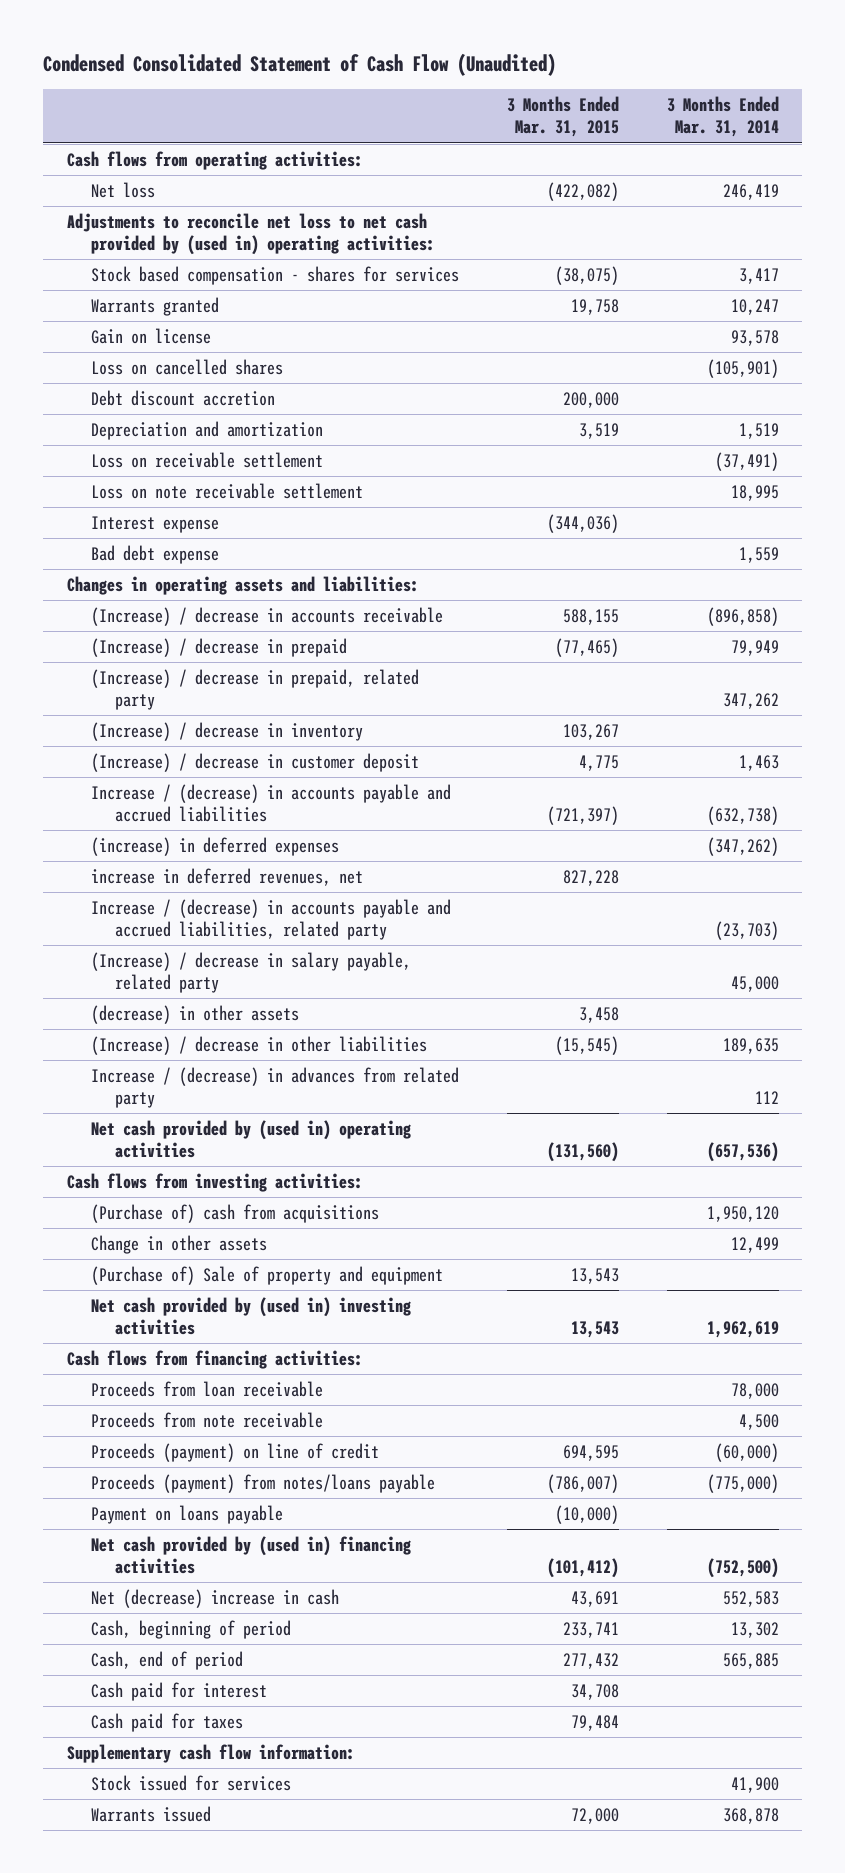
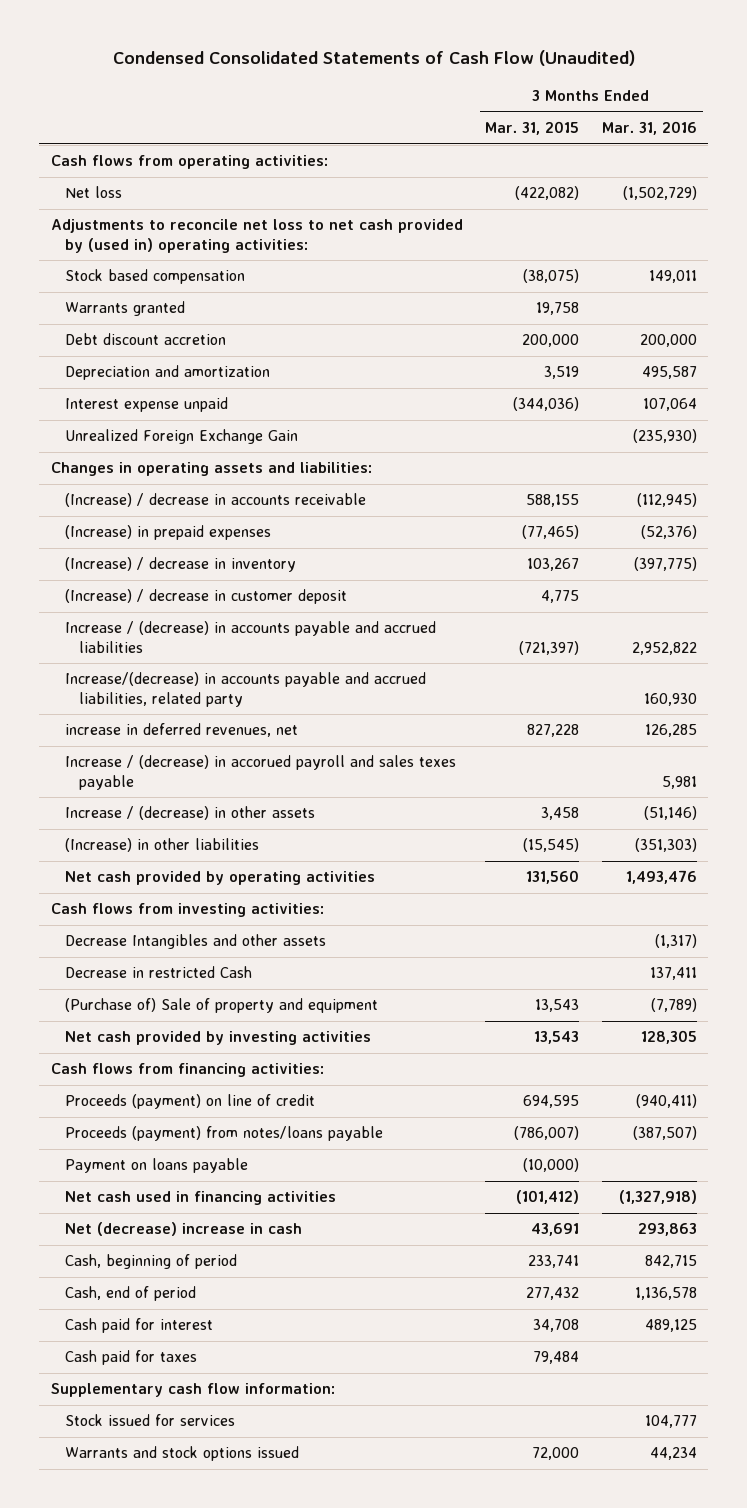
- Condensed Consolidated Statement of Cash Flow (Unaudited)
+ Condensed Consolidated Statements of Cash Flow (Unaudited)
- | 3 Months Ended Mar. 31, 2015 | 3 Months Ended Mar. 31, 2014
+ | 3 Months Ended Mar. 31, 2015 | 3 Months Ended Mar. 31, 2016
- Stock based compensation - shares for services | (38,075) | 3,417
+ Stock based compensation | (38,075) | 149,011
- Gain on license | | 93,578
- Loss on cancelled shares | | (105,901)
- Loss on receivable settlement | | (37,491)
- Loss on note receivable settlement | | 18,995
- Interest expense | (344,036) |
- Bad debt expense | | 1,559
+ Interest expense unpaid | (344,036) | 107,064
+ Unrealized Foreign Exchange Gain | | (235,930)
- (Increase) / decrease in prepaid | (77,465) | 79,949
- (Increase) / decrease in prepaid, related party | | 347,262
+ (Increase) in prepaid expenses | (77,465) | (52,376)
- (increase) in deferred expenses | | (347,262)
+ Increase/(decrease) in accounts payable and accrued liabilities, related party | | 160,930
- Increase / (decrease) in accounts payable and accrued liabilities, related party | | (23,703)
- (Increase) / decrease in salary payable, related party | | 45,000
- (decrease) in other assets | 3,458 |
- (Increase) / decrease in other liabilities | (15,545) | 189,635
- Increase / (decrease) in advances from related party | | 112
- Net cash provided by (used in) operating activities | (131,560) | (657,536)
+ Increase / (decrease) in accorued payroll and sales texes payable | | 5,981
+ Increase / (decrease) in other assets | 3,458 | (51,146)
+ (Increase) in other liabilities | (15,545) | (351,303)
+ Net cash provided by operating activities | 131,560 | 1,493,476
- (Purchase of) cash from acquisitions | | 1,950,120
- Change in other assets | | 12,499
+ Decrease Intangibles and other assets | | (1,317)
+ Decrease in restricted Cash | | 137,411
- Net cash provided by (used in) investing activities | 13,543 | 1,962,619
+ Net cash provided by investing activities | 13,543 | 128,305
- Proceeds from loan receivable | | 78,000
- Proceeds from note receivable | | 4,500
- Net cash provided by (used in) financing activities | (101,412) | (752,500)
+ Net cash used in financing activities | (101,412) | (1,327,918)
- Warrants issued | 72,000 | 368,878
+ Warrants and stock options issued | 72,000 | 44,234

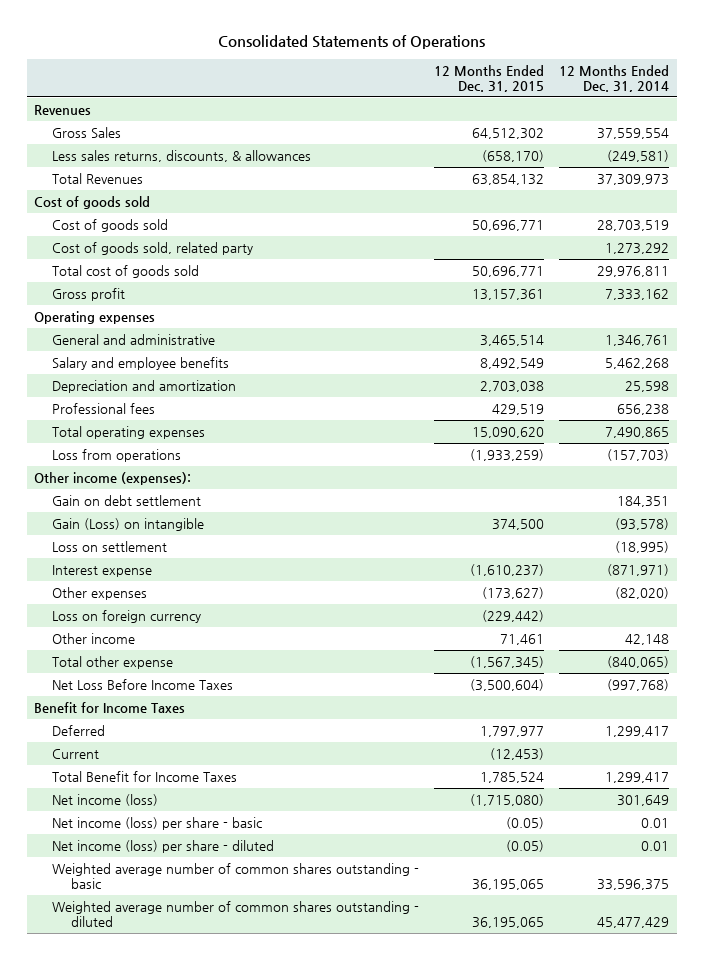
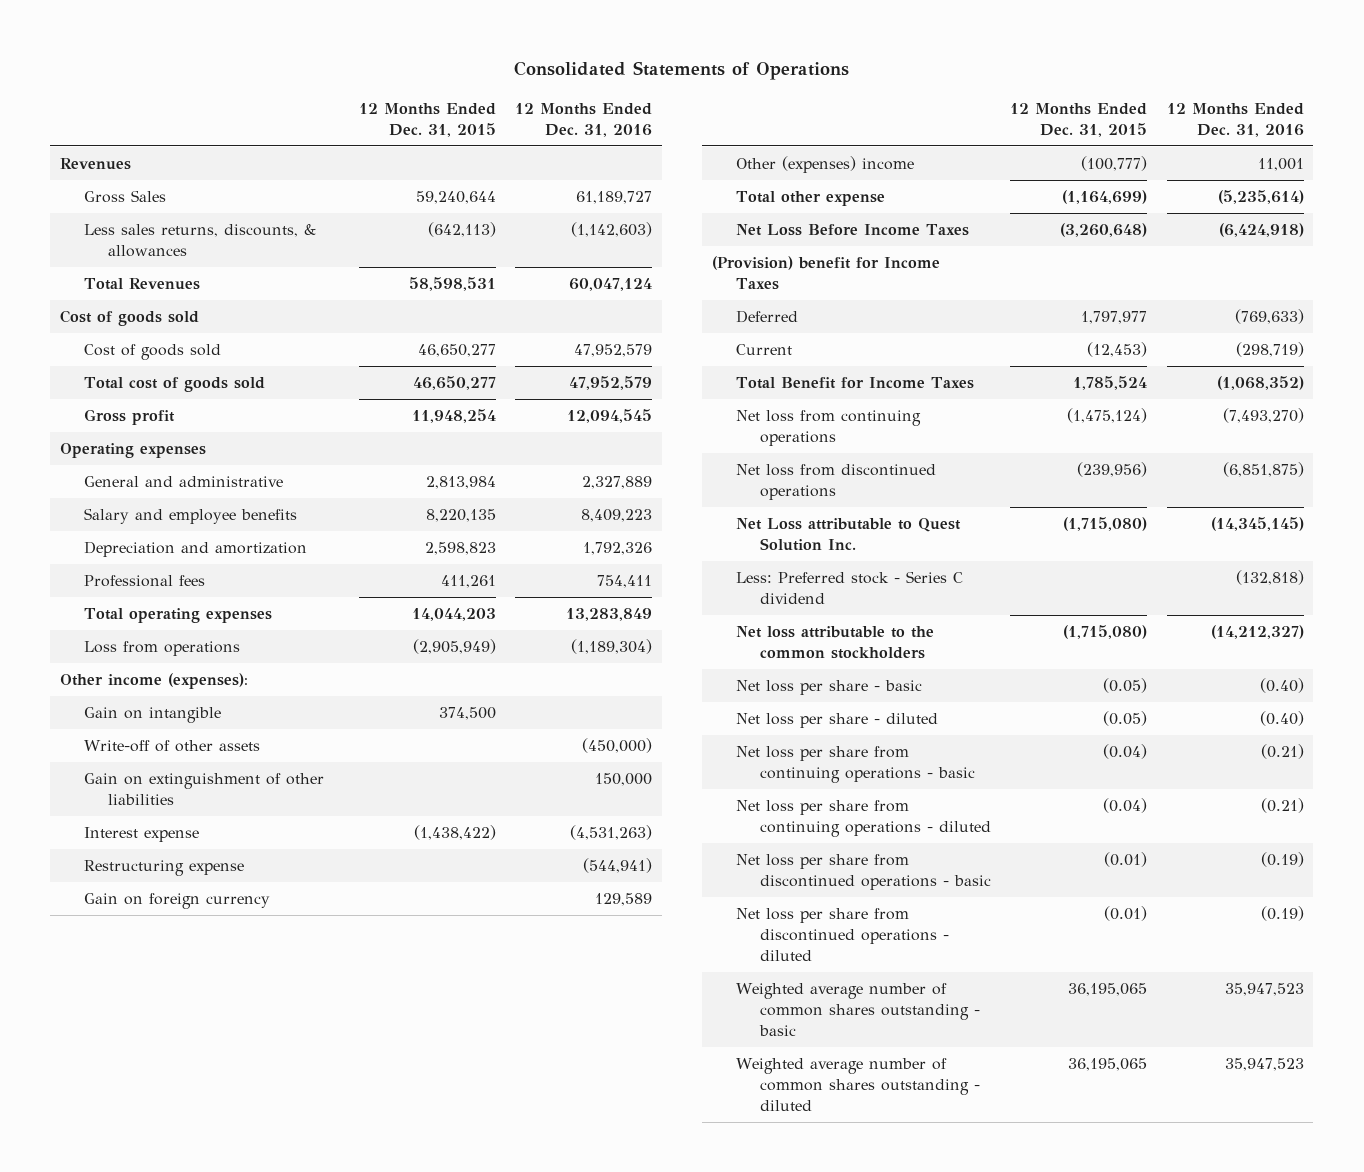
- | 12 Months Ended Dec. 31, 2015 | 12 Months Ended Dec. 31, 2014
+ | 12 Months Ended Dec. 31, 2015 | 12 Months Ended Dec. 31, 2016
- Gross Sales | 64,512,302 | 37,559,554
- Less sales returns, discounts, & allowances | (658,170) | (249,581)
- Total Revenues | 63,854,132 | 37,309,973
+ Gross Sales | 59,240,644 | 61,189,727
+ Less sales returns, discounts, & allowances | (642,113) | (1,142,603)
+ Total Revenues | 58,598,531 | 60,047,124
- Cost of goods sold | 50,696,771 | 28,703,519
- Cost of goods sold, related party | | 1,273,292
- Total cost of goods sold | 50,696,771 | 29,976,811
- Gross profit | 13,157,361 | 7,333,162
+ Cost of goods sold | 46,650,277 | 47,952,579
+ Total cost of goods sold | 46,650,277 | 47,952,579
+ Gross profit | 11,948,254 | 12,094,545
- General and administrative | 3,465,514 | 1,346,761
- Salary and employee benefits | 8,492,549 | 5,462,268
- Depreciation and amortization | 2,703,038 | 25,598
- Professional fees | 429,519 | 656,238
- Total operating expenses | 15,090,620 | 7,490,865
- Loss from operations | (1,933,259) | (157,703)
+ General and administrative | 2,813,984 | 2,327,889
+ Salary and employee benefits | 8,220,135 | 8,409,223
+ Depreciation and amortization | 2,598,823 | 1,792,326
+ Professional fees | 411,261 | 754,411
+ Total operating expenses | 14,044,203 | 13,283,849
+ Loss from operations | (2,905,949) | (1,189,304)
- Gain on debt settlement | | 184,351
- Gain (Loss) on intangible | 374,500 | (93,578)
- Loss on settlement | | (18,995)
- Interest expense | (1,610,237) | (871,971)
- Other expenses | (173,627) | (82,020)
- Loss on foreign currency | (229,442) |
- Other income | 71,461 | 42,148
- Total other expense | (1,567,345) | (840,065)
- Net Loss Before Income Taxes | (3,500,604) | (997,768)
- Benefit for Income Taxes
+ Gain on intangible | 374,500 |
+ Write-off of other assets | | (450,000)
+ Gain on extinguishment of other liabilities | | 150,000
+ Interest expense | (1,438,422) | (4,531,263)
+ Restructuring expense | | (544,941)
+ Gain on foreign currency | | 129,589
+ Other (expenses) income | (100,777) | 11,001
+ Total other expense | (1,164,699) | (5,235,614)
+ Net Loss Before Income Taxes | (3,260,648) | (6,424,918)
+ (Provision) benefit for Income Taxes
- Net income (loss) | (1,715,080) | 301,649
- Net income (loss) per share - basic | (0.05) | 0.01
- Net income (loss) per share - diluted | (0.05) | 0.01
+ Net loss from continuing operations | (1,475,124) | (7,493,270)
+ Net loss from discontinued operations | (239,956) | (6,851,875)
+ Net Loss attributable to Quest Solution Inc. | (1,715,080) | (14,345,145)
+ Less: Preferred stock - Series C dividend | | (132,818)
+ Net loss attributable to the common stockholders | (1,715,080) | (14,212,327)
+ Net loss per share - basic | (0.05) | (0.40)
+ Net loss per share - diluted | (0.05) | (0.40)
+ Net loss per share from continuing operations - basic | (0.04) | (0.21)
+ Net loss per share from continuing operations - diluted | (0.04) | (0.21)
+ Net loss per share from discontinued operations - basic | (0.01) | (0.19)
+ Net loss per share from discontinued operations - diluted | (0.01) | (0.19)

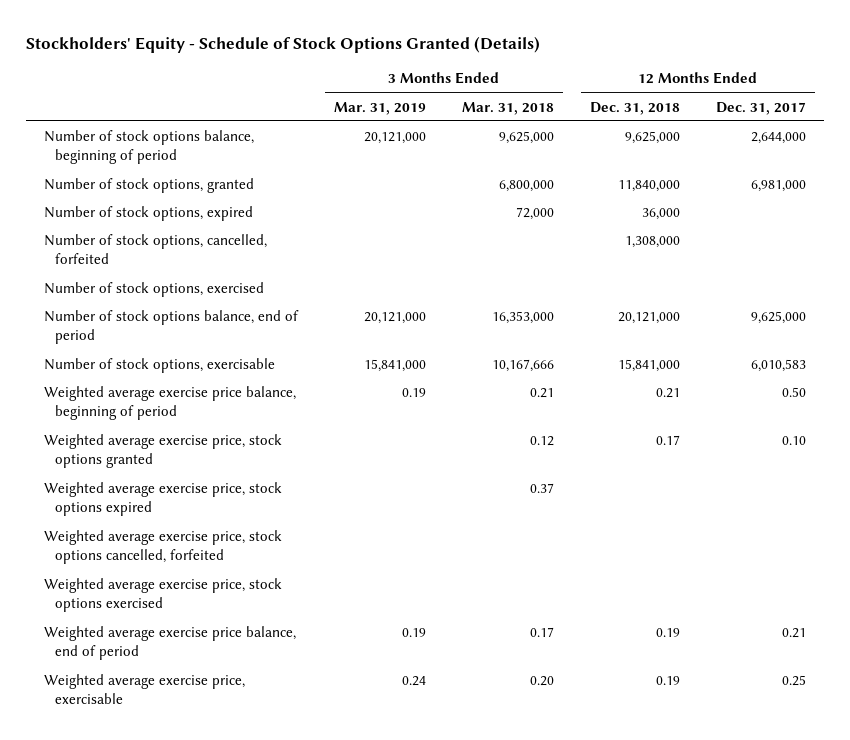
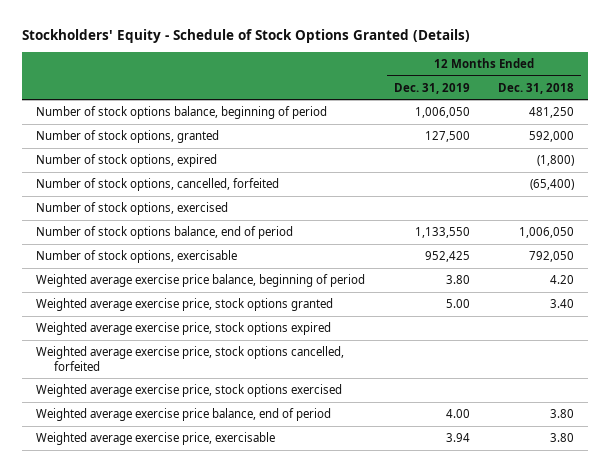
- | 3 Months Ended Mar. 31, 2019 | 3 Months Ended Mar. 31, 2018 | 12 Months Ended Dec. 31, 2018 | 12 Months Ended Dec. 31, 2017
+ | 12 Months Ended Dec. 31, 2019 | 12 Months Ended Dec. 31, 2018
- Number of stock options balance, beginning of period | 20,121,000 | 9,625,000 | 9,625,000 | 2,644,000
- Number of stock options, granted | | 6,800,000 | 11,840,000 | 6,981,000
- Number of stock options, expired | | 72,000 | 36,000 |
- Number of stock options, cancelled, forfeited | | | 1,308,000 |
+ Number of stock options balance, beginning of period | 1,006,050 | 481,250
+ Number of stock options, granted | 127,500 | 592,000
+ Number of stock options, expired | | (1,800)
+ Number of stock options, cancelled, forfeited | | (65,400)
- Number of stock options balance, end of period | 20,121,000 | 16,353,000 | 20,121,000 | 9,625,000
- Number of stock options, exercisable | 15,841,000 | 10,167,666 | 15,841,000 | 6,010,583
- Weighted average exercise price balance, beginning of period | 0.19 | 0.21 | 0.21 | 0.50
- Weighted average exercise price, stock options granted | | 0.12 | 0.17 | 0.10
+ Number of stock options balance, end of period | 1,133,550 | 1,006,050
+ Number of stock options, exercisable | 952,425 | 792,050
+ Weighted average exercise price balance, beginning of period | 3.80 | 4.20
+ Weighted average exercise price, stock options granted | 5.00 | 3.40
- Weighted average exercise price balance, end of period | 0.19 | 0.17 | 0.19 | 0.21
- Weighted average exercise price, exercisable | 0.24 | 0.20 | 0.19 | 0.25
+ Weighted average exercise price balance, end of period | 4.00 | 3.80
+ Weighted average exercise price, exercisable | 3.94 | 3.80

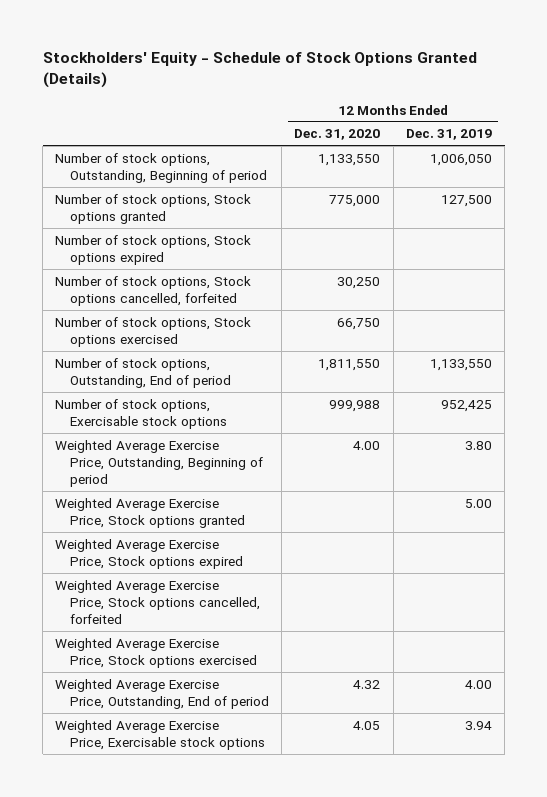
- | 12 Months Ended Dec. 31, 2019 | 12 Months Ended Dec. 31, 2018
+ | 12 Months Ended Dec. 31, 2020 | 12 Months Ended Dec. 31, 2019
- Number of stock options balance, beginning of period | 1,006,050 | 481,250
- Number of stock options, granted | 127,500 | 592,000
- Number of stock options, expired | | (1,800)
- Number of stock options, cancelled, forfeited | | (65,400)
- Number of stock options, exercised
- Number of stock options balance, end of period | 1,133,550 | 1,006,050
- Number of stock options, exercisable | 952,425 | 792,050
- Weighted average exercise price balance, beginning of period | 3.80 | 4.20
- Weighted average exercise price, stock options granted | 5.00 | 3.40
- Weighted average exercise price, stock options expired
- Weighted average exercise price, stock options cancelled, forfeited
- Weighted average exercise price, stock options exercised
- Weighted average exercise price balance, end of period | 4.00 | 3.80
- Weighted average exercise price, exercisable | 3.94 | 3.80
+ Number of stock options, Outstanding, Beginning of period | 1,133,550 | 1,006,050
+ Number of stock options, Stock options granted | 775,000 | 127,500
+ Number of stock options, Stock options expired
+ Number of stock options, Stock options cancelled, forfeited | 30,250 |
+ Number of stock options, Stock options exercised | 66,750 |
+ Number of stock options, Outstanding, End of period | 1,811,550 | 1,133,550
+ Number of stock options, Exercisable stock options | 999,988 | 952,425
+ Weighted Average Exercise Price, Outstanding, Beginning of period | 4.00 | 3.80
+ Weighted Average Exercise Price, Stock options granted | | 5.00
+ Weighted Average Exercise Price, Stock options expired
+ Weighted Average Exercise Price, Stock options cancelled, forfeited
+ Weighted Average Exercise Price, Stock options exercised
+ Weighted Average Exercise Price, Outstanding, End of period | 4.32 | 4.00
+ Weighted Average Exercise Price, Exercisable stock options | 4.05 | 3.94

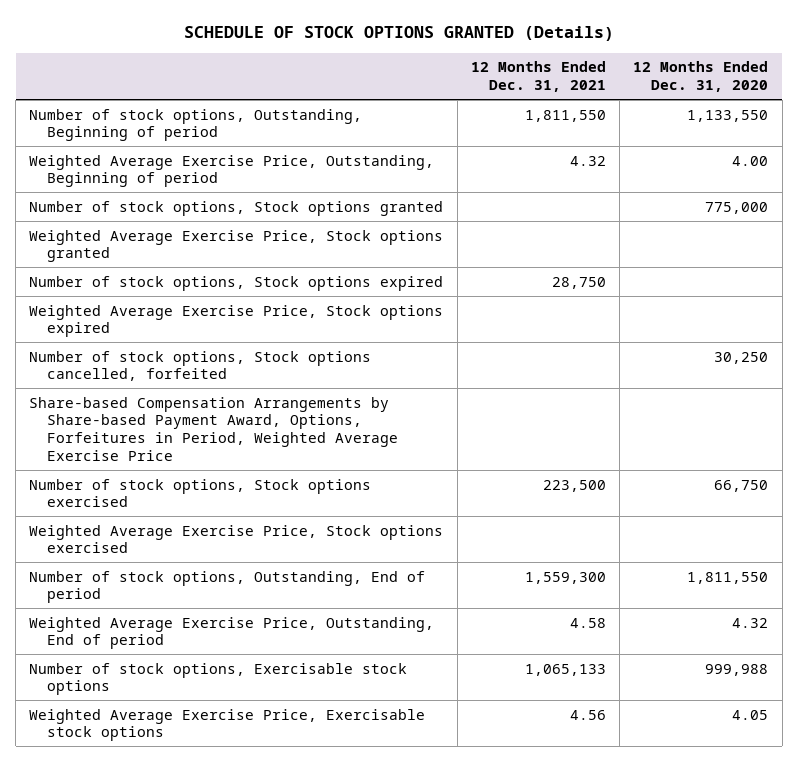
- Stockholders' Equity - Schedule of Stock Options Granted (Details)
+ SCHEDULE OF STOCK OPTIONS GRANTED (Details)
- | 12 Months Ended Dec. 31, 2020 | 12 Months Ended Dec. 31, 2019
+ | 12 Months Ended Dec. 31, 2021 | 12 Months Ended Dec. 31, 2020
moved up: Weighted Average Exercise Price, Outstanding, Beginning of period | 4.32 | 4.00
moved up: Weighted Average Exercise Price, Stock options granted
moved up: Weighted Average Exercise Price, Stock options expired
+ Share-based Compensation Arrangements by Share-based Payment Award, Options, Forfeitures in Period, Weighted Average Exercise Price
- Weighted Average Exercise Price, Stock options cancelled, forfeited
moved down: Number of stock options, Outstanding, End of period | 1,559,300 | 1,811,550
moved down: Number of stock options, Exercisable stock options | 1,065,133 | 999,988

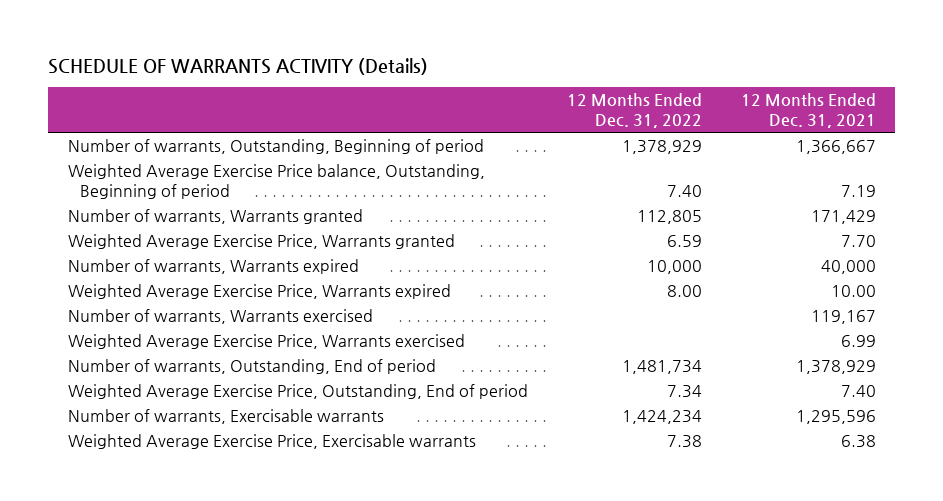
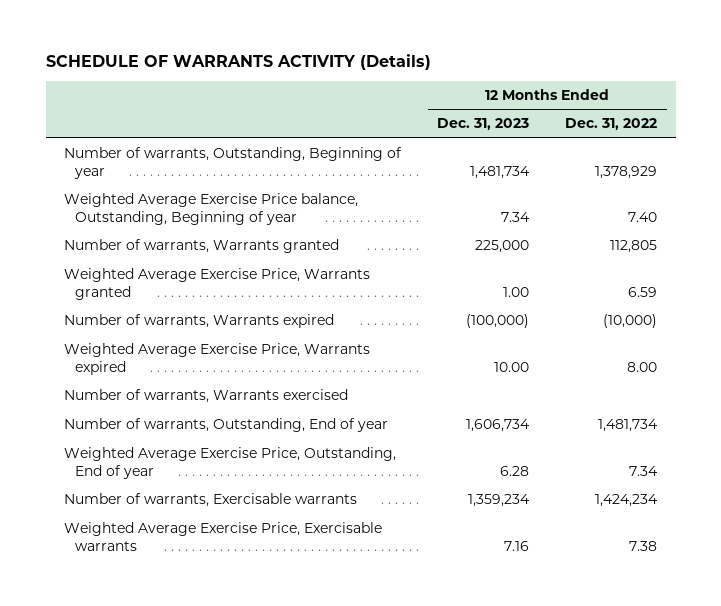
- | 12 Months Ended Dec. 31, 2022 | 12 Months Ended Dec. 31, 2021
+ | 12 Months Ended Dec. 31, 2023 | 12 Months Ended Dec. 31, 2022
- Number of warrants, Outstanding, Beginning of period | 1,378,929 | 1,366,667
- Weighted Average Exercise Price balance, Outstanding, Beginning of period | 7.40 | 7.19
+ Number of warrants, Outstanding, Beginning of year | 1,481,734 | 1,378,929
+ Weighted Average Exercise Price balance, Outstanding, Beginning of year | 7.34 | 7.40
- Number of warrants, Warrants expired | 10,000 | 40,000
+ Number of warrants, Warrants expired | (100,000) | (10,000)
- Weighted Average Exercise Price, Warrants exercised | | 6.99
- Number of warrants, Outstanding, End of period | 1,481,734 | 1,378,929
- Weighted Average Exercise Price, Outstanding, End of period | 7.34 | 7.40
+ Number of warrants, Outstanding, End of year | 1,606,734 | 1,481,734
+ Weighted Average Exercise Price, Outstanding, End of year | 6.28 | 7.34

